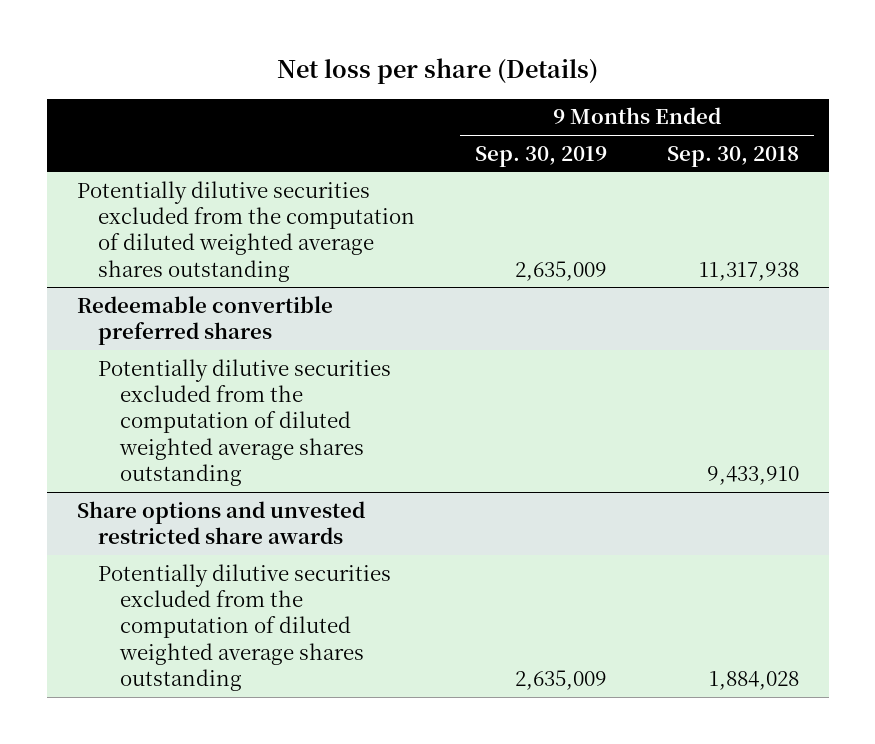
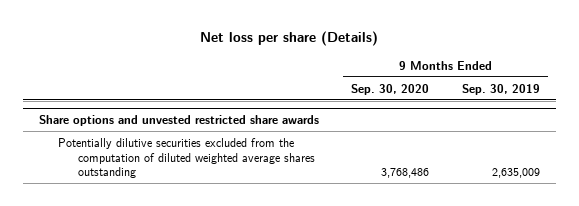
- | 9 Months Ended Sep. 30, 2019 | 9 Months Ended Sep. 30, 2018
+ | 9 Months Ended Sep. 30, 2020 | 9 Months Ended Sep. 30, 2019
- Potentially dilutive securities excluded from the computation of diluted weighted average shares outstanding | 2,635,009 | 11,317,938
- Redeemable convertible preferred shares
- Potentially dilutive securities excluded from the computation of diluted weighted average shares outstanding | | 9,433,910

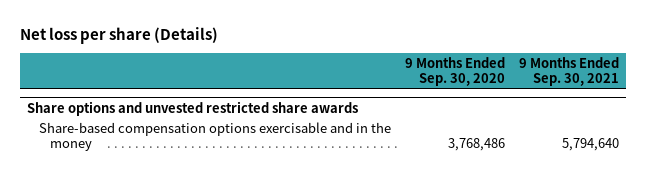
- | 9 Months Ended Sep. 30, 2020 | 9 Months Ended Sep. 30, 2019
+ | 9 Months Ended Sep. 30, 2020 | 9 Months Ended Sep. 30, 2021
@ Share options and unvested restricted share awards
- Potentially dilutive securities excluded from the computation of diluted weighted average shares outstanding | 3,768,486 | 2,635,009
+ Share-based compensation options exercisable and in the money | 3,768,486 | 5,794,640

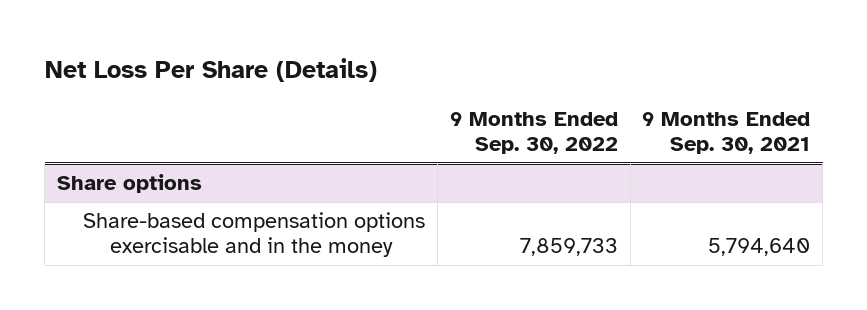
- Net loss per share (Details)
+ Net Loss Per Share (Details)
- | 9 Months Ended Sep. 30, 2020 | 9 Months Ended Sep. 30, 2021
+ | 9 Months Ended Sep. 30, 2022 | 9 Months Ended Sep. 30, 2021
- Share options and unvested restricted share awards
+ Share options

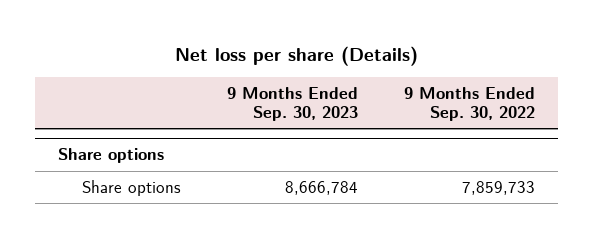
- Net Loss Per Share (Details)
+ Net loss per share (Details)
- | 9 Months Ended Sep. 30, 2022 | 9 Months Ended Sep. 30, 2021
+ | 9 Months Ended Sep. 30, 2023 | 9 Months Ended Sep. 30, 2022
@ Share options
- Share-based compensation options exercisable and in the money | 7,859,733 | 5,794,640
+ Share options | 8,666,784 | 7,859,733

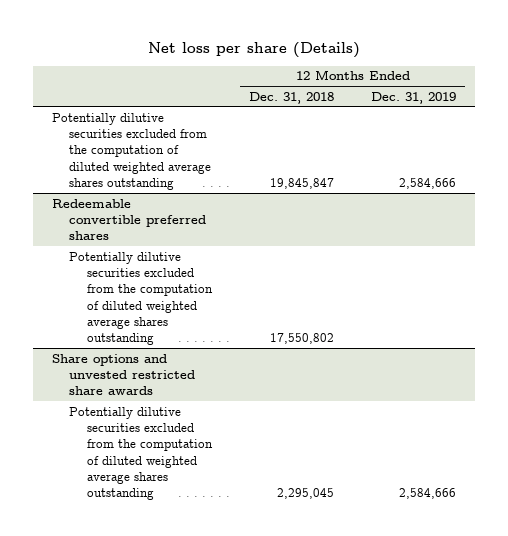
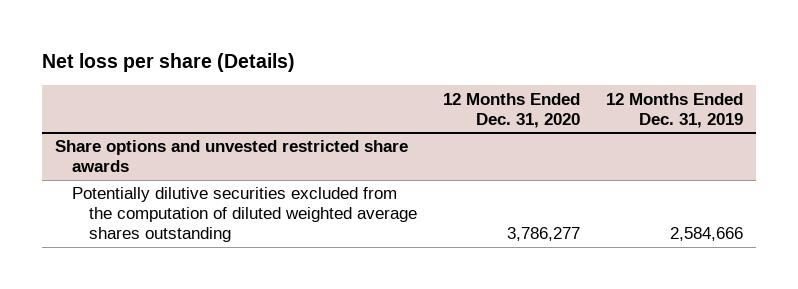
- | 12 Months Ended Dec. 31, 2018 | 12 Months Ended Dec. 31, 2019
+ | 12 Months Ended Dec. 31, 2020 | 12 Months Ended Dec. 31, 2019
- Potentially dilutive securities excluded from the computation of diluted weighted average shares outstanding | 19,845,847 | 2,584,666
- Redeemable convertible preferred shares
- Potentially dilutive securities excluded from the computation of diluted weighted average shares outstanding | 17,550,802 |

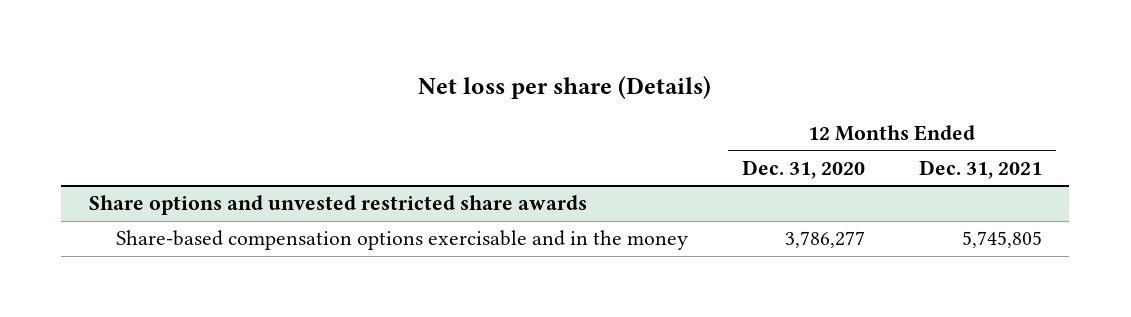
- | 12 Months Ended Dec. 31, 2020 | 12 Months Ended Dec. 31, 2019
+ | 12 Months Ended Dec. 31, 2020 | 12 Months Ended Dec. 31, 2021
@ Share options and unvested restricted share awards
- Potentially dilutive securities excluded from the computation of diluted weighted average shares outstanding | 3,786,277 | 2,584,666
+ Share-based compensation options exercisable and in the money | 3,786,277 | 5,745,805

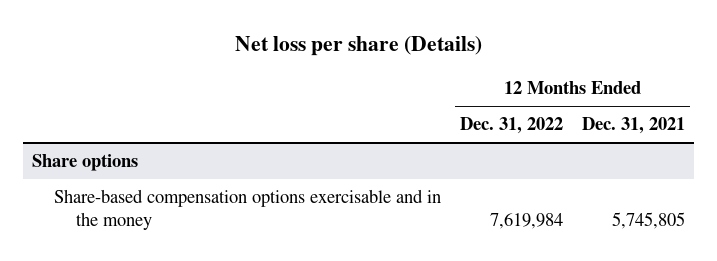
- | 12 Months Ended Dec. 31, 2020 | 12 Months Ended Dec. 31, 2021
+ | 12 Months Ended Dec. 31, 2022 | 12 Months Ended Dec. 31, 2021
- Share options and unvested restricted share awards
+ Share options

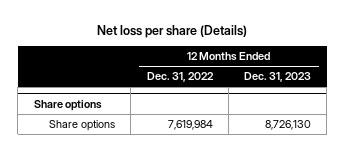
- | 12 Months Ended Dec. 31, 2022 | 12 Months Ended Dec. 31, 2021
+ | 12 Months Ended Dec. 31, 2022 | 12 Months Ended Dec. 31, 2023
@ Share options
- Share-based compensation options exercisable and in the money | 7,619,984 | 5,745,805
+ Share options | 7,619,984 | 8,726,130

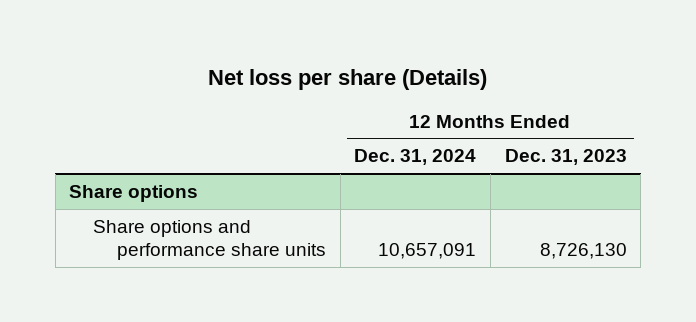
- | 12 Months Ended Dec. 31, 2022 | 12 Months Ended Dec. 31, 2023
+ | 12 Months Ended Dec. 31, 2024 | 12 Months Ended Dec. 31, 2023
@ Share options
- Share options | 7,619,984 | 8,726,130
+ Share options and performance share units | 10,657,091 | 8,726,130

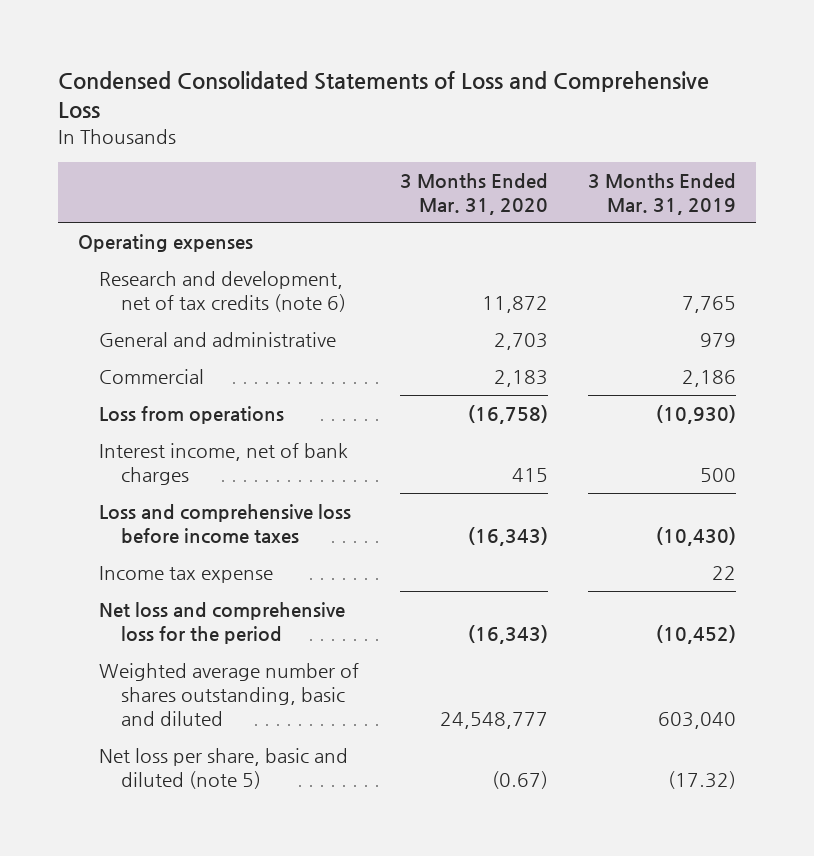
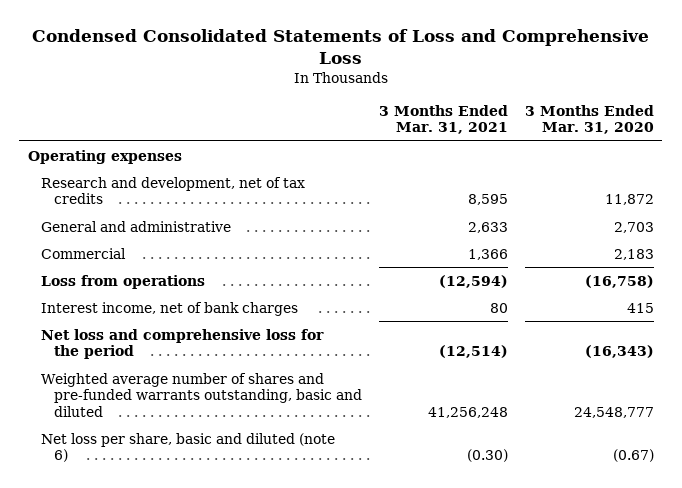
- | 3 Months Ended Mar. 31, 2020 | 3 Months Ended Mar. 31, 2019
+ | 3 Months Ended Mar. 31, 2021 | 3 Months Ended Mar. 31, 2020
- Research and development, net of tax credits (note 6) | 11,872 | 7,765
+ Research and development, net of tax credits | 8,595 | 11,872
- Loss and comprehensive loss before income taxes | (16,343) | (10,430)
- Income tax expense | | 22
- Weighted average number of shares outstanding, basic and diluted | 24,548,777 | 603,040
- Net loss per share, basic and diluted (note 5) | (0.67) | (17.32)
+ Weighted average number of shares and pre-funded warrants outstanding, basic and diluted | 41,256,248 | 24,548,777
+ Net loss per share, basic and diluted (note 6) | (0.30) | (0.67)

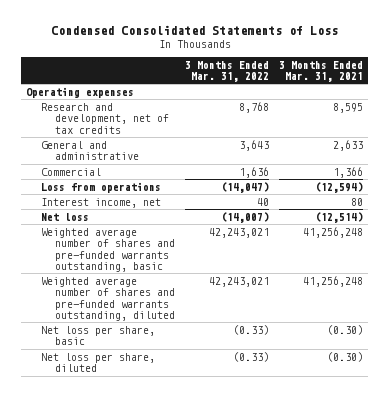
- Condensed Consolidated Statements of Loss and Comprehensive Loss
+ Condensed Consolidated Statements of Loss
- | 3 Months Ended Mar. 31, 2021 | 3 Months Ended Mar. 31, 2020
+ | 3 Months Ended Mar. 31, 2022 | 3 Months Ended Mar. 31, 2021
- Interest income, net of bank charges | 80 | 415
- Net loss and comprehensive loss for the period | (12,514) | (16,343)
- Weighted average number of shares and pre-funded warrants outstanding, basic and diluted | 41,256,248 | 24,548,777
- Net loss per share, basic and diluted (note 6) | (0.30) | (0.67)
+ Interest income, net | 40 | 80
+ Net loss | (14,007) | (12,514)
+ Weighted average number of shares and pre-funded warrants outstanding, basic | 42,243,021 | 41,256,248
+ Weighted average number of shares and pre-funded warrants outstanding, diluted | 42,243,021 | 41,256,248
+ Net loss per share, basic | (0.33) | (0.30)
+ Net loss per share, diluted | (0.33) | (0.30)

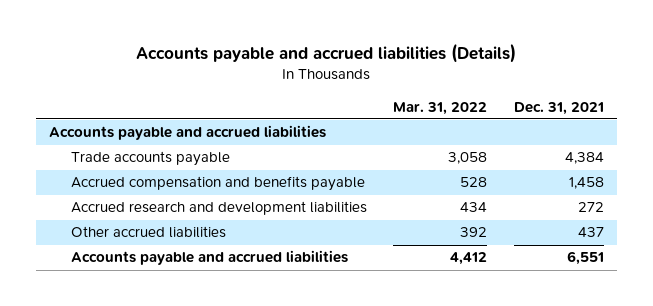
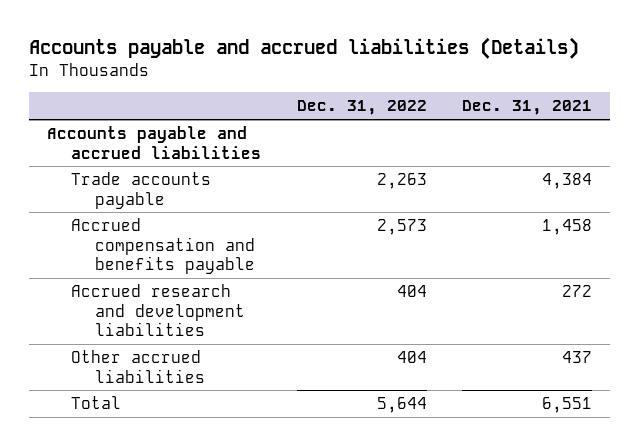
- | Mar. 31, 2022 | Dec. 31, 2021
+ | Dec. 31, 2022 | Dec. 31, 2021
- Accounts payable and accrued liabilities | 4,412 | 6,551
+ Total | 5,644 | 6,551

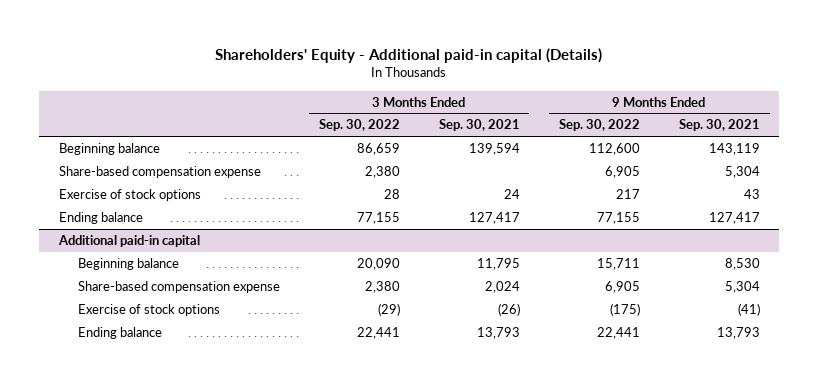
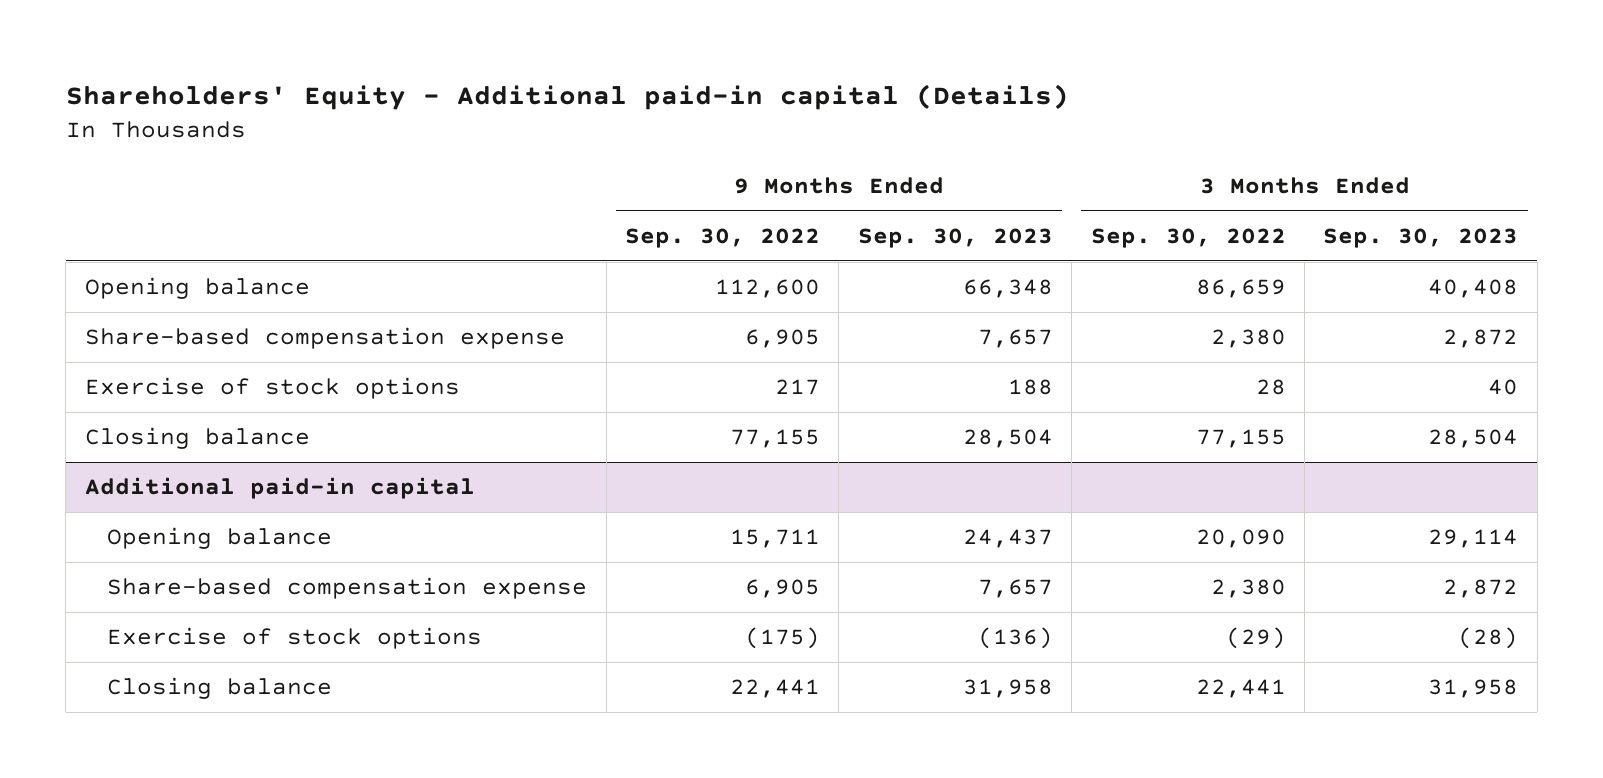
- | 3 Months Ended Sep. 30, 2022 | 3 Months Ended Sep. 30, 2021 | 9 Months Ended Sep. 30, 2022 | 9 Months Ended Sep. 30, 2021
+ | 9 Months Ended Sep. 30, 2022 | 9 Months Ended Sep. 30, 2023 | 3 Months Ended Sep. 30, 2022 | 3 Months Ended Sep. 30, 2023
- Beginning balance | 86,659 | 139,594 | 112,600 | 143,119
+ Opening balance | 112,600 | 66,348 | 86,659 | 40,408
- Ending balance | 77,155 | 127,417 | 77,155 | 127,417
+ Closing balance | 77,155 | 28,504 | 77,155 | 28,504
@ Additional paid-in capital
- Beginning balance | 20,090 | 11,795 | 15,711 | 8,530
+ Opening balance | 15,711 | 24,437 | 20,090 | 29,114
- Ending balance | 22,441 | 13,793 | 22,441 | 13,793
+ Closing balance | 22,441 | 31,958 | 22,441 | 31,958

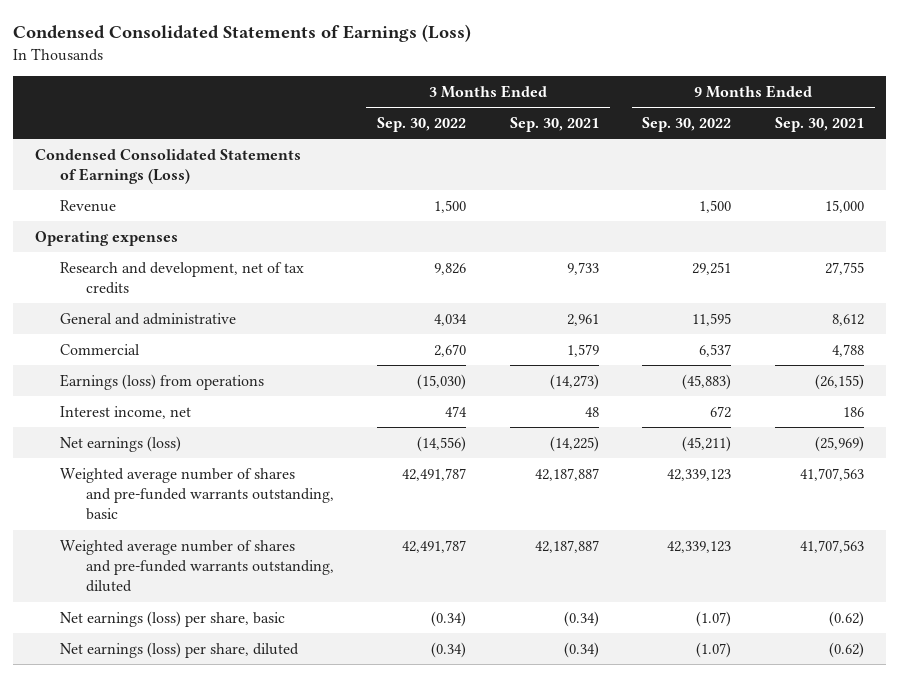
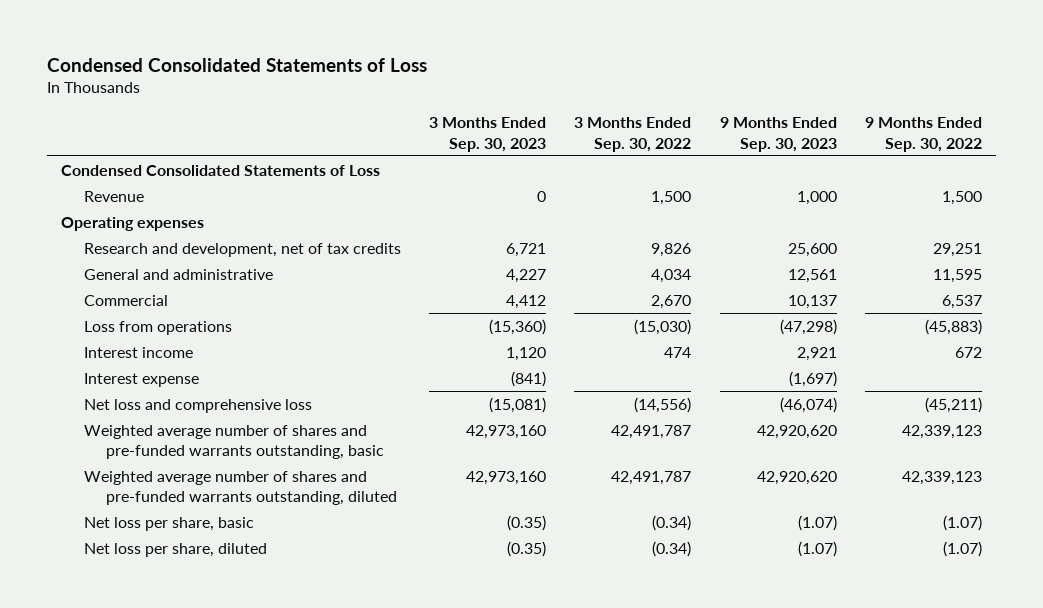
- Condensed Consolidated Statements of Earnings (Loss)
+ Condensed Consolidated Statements of Loss
- | 3 Months Ended Sep. 30, 2022 | 3 Months Ended Sep. 30, 2021 | 9 Months Ended Sep. 30, 2022 | 9 Months Ended Sep. 30, 2021
+ | 3 Months Ended Sep. 30, 2023 | 3 Months Ended Sep. 30, 2022 | 9 Months Ended Sep. 30, 2023 | 9 Months Ended Sep. 30, 2022
- Condensed Consolidated Statements of Earnings (Loss)
+ Condensed Consolidated Statements of Loss
- Earnings (loss) from operations | (15,030) | (14,273) | (45,883) | (26,155)
- Interest income, net | 474 | 48 | 672 | 186
- Net earnings (loss) | (14,556) | (14,225) | (45,211) | (25,969)
+ Loss from operations | (15,360) | (15,030) | (47,298) | (45,883)
+ Interest income | 1,120 | 474 | 2,921 | 672
+ Interest expense | (841) | | (1,697) |
+ Net loss and comprehensive loss | (15,081) | (14,556) | (46,074) | (45,211)
- Net earnings (loss) per share, basic | (0.34) | (0.34) | (1.07) | (0.62)
- Net earnings (loss) per share, diluted | (0.34) | (0.34) | (1.07) | (0.62)
+ Net loss per share, basic | (0.35) | (0.34) | (1.07) | (1.07)
+ Net loss per share, diluted | (0.35) | (0.34) | (1.07) | (1.07)

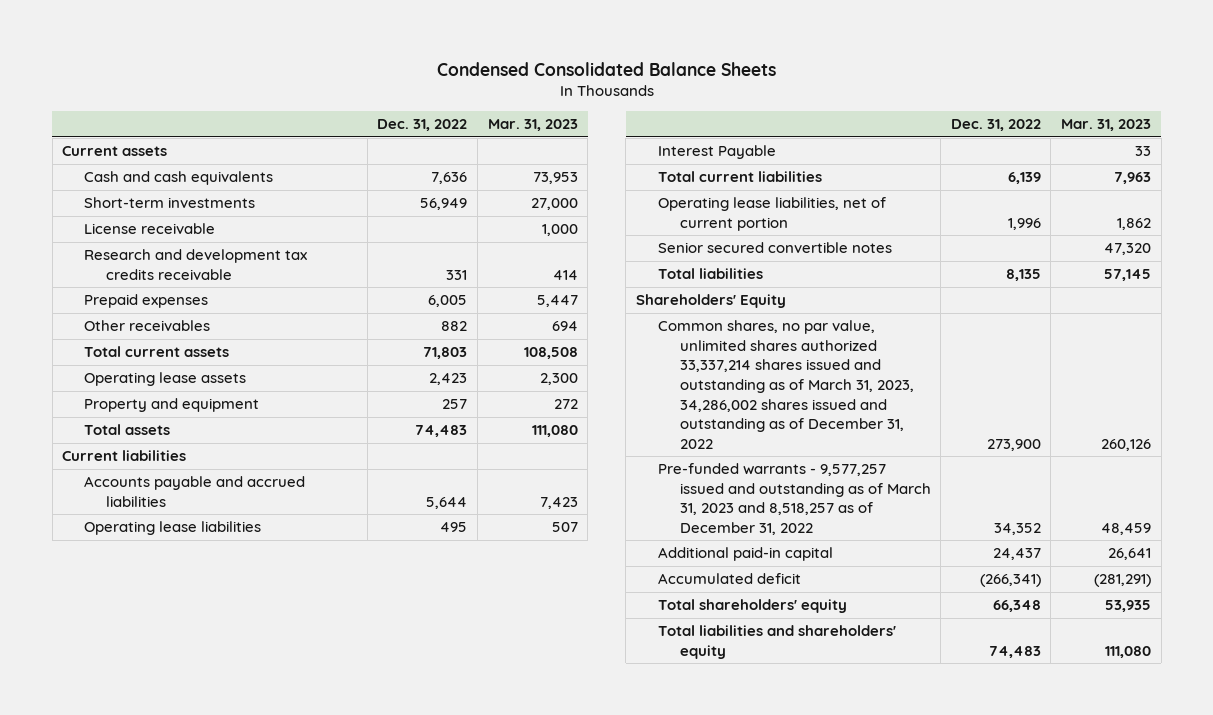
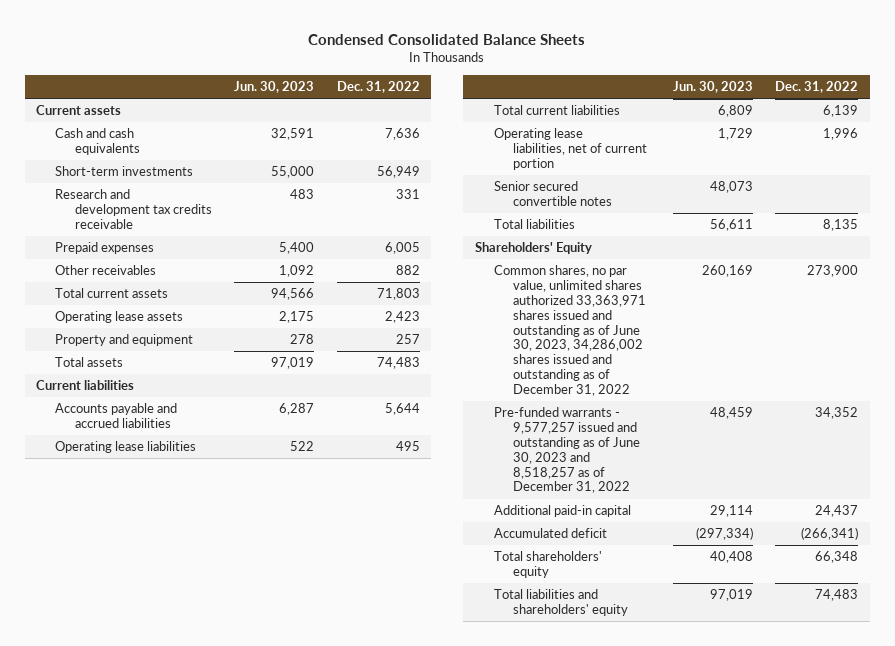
- | Dec. 31, 2022 | Mar. 31, 2023
+ | Jun. 30, 2023 | Dec. 31, 2022
- License receivable | | 1,000
- Interest Payable | | 33
- Common shares, no par value, unlimited shares authorized 33,337,214 shares issued and outstanding as of March 31, 2023, 34,286,002 shares issued and outstanding as of December 31, 2022 | 273,900 | 260,126
- Pre-funded warrants - 9,577,257 issued and outstanding as of March 31, 2023 and 8,518,257 as of December 31, 2022 | 34,352 | 48,459
+ Common shares, no par value, unlimited shares authorized 33,363,971 shares issued and outstanding as of June 30, 2023, 34,286,002 shares issued and outstanding as of December 31, 2022 | 260,169 | 273,900
+ Pre-funded warrants - 9,577,257 issued and outstanding as of June 30, 2023 and 8,518,257 as of December 31, 2022 | 48,459 | 34,352

